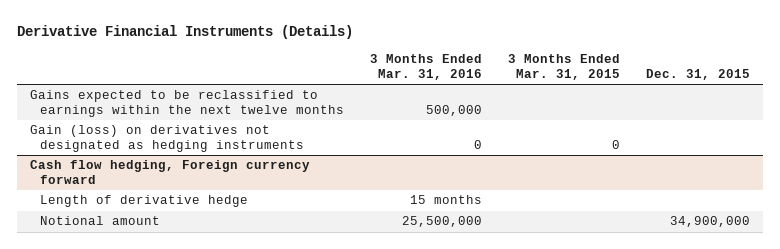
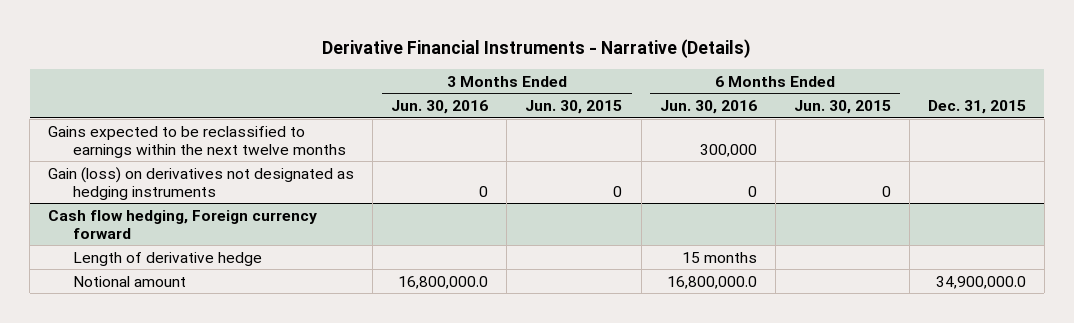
- Derivative Financial Instruments (Details)
+ Derivative Financial Instruments - Narrative (Details)
- | 3 Months Ended Mar. 31, 2016 | 3 Months Ended Mar. 31, 2015 | Dec. 31, 2015
+ | 3 Months Ended Jun. 30, 2016 | 3 Months Ended Jun. 30, 2015 | 6 Months Ended Jun. 30, 2016 | 6 Months Ended Jun. 30, 2015 | Dec. 31, 2015
@ Cash flow hedging, Foreign currency forward
- Notional amount | 25,500,000 | | 34,900,000
+ Notional amount | 16,800,000.0 | | 16,800,000.0 | | 34,900,000.0

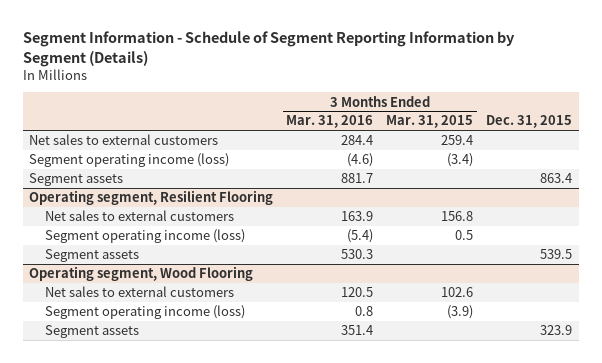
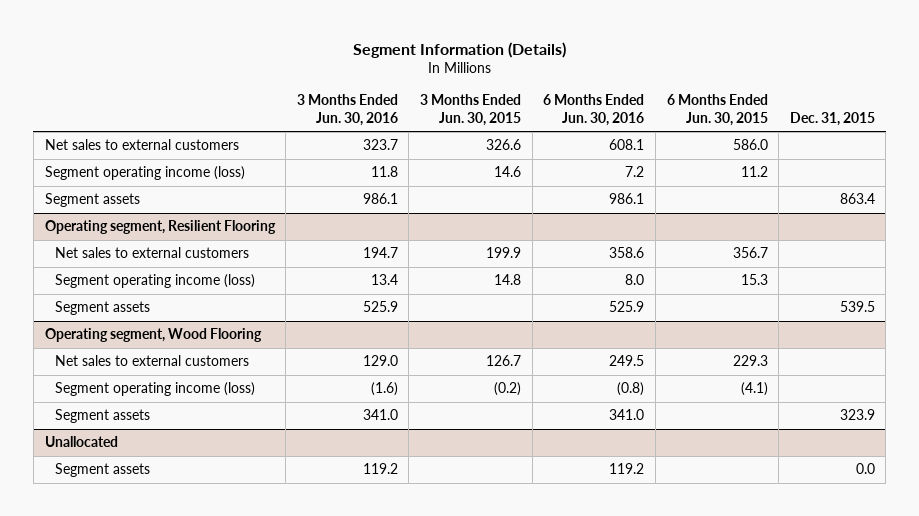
- Segment Information - Schedule of Segment Reporting Information by Segment (Details)
+ Segment Information (Details)
- | 3 Months Ended Mar. 31, 2016 | 3 Months Ended Mar. 31, 2015 | Dec. 31, 2015
+ | 3 Months Ended Jun. 30, 2016 | 3 Months Ended Jun. 30, 2015 | 6 Months Ended Jun. 30, 2016 | 6 Months Ended Jun. 30, 2015 | Dec. 31, 2015
+ Unallocated
+ Segment assets | 119.2 | | 119.2 | | 0.0

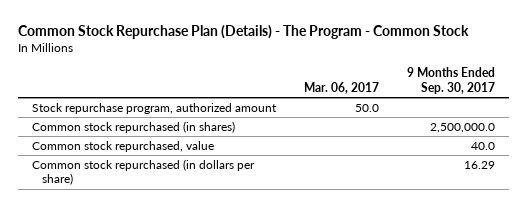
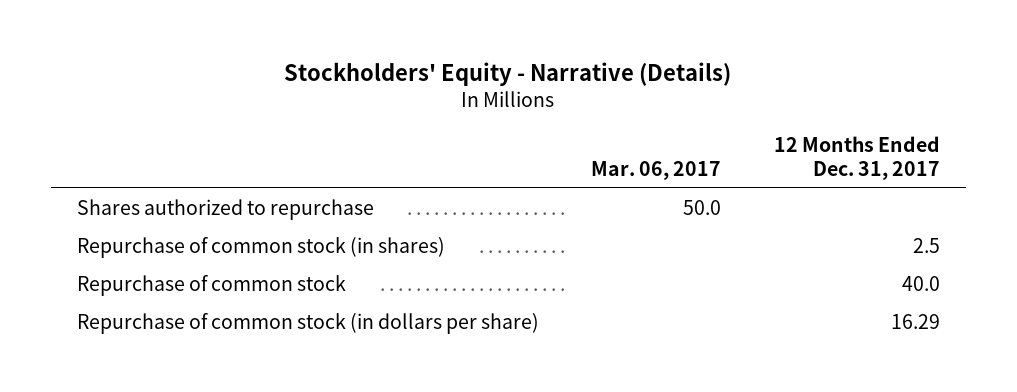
- Common Stock Repurchase Plan (Details) - The Program - Common Stock
+ Stockholders' Equity - Narrative (Details)
- | Mar. 06, 2017 | 9 Months Ended Sep. 30, 2017
+ | Mar. 06, 2017 | 12 Months Ended Dec. 31, 2017
- Stock repurchase program, authorized amount | 50.0 |
- Common stock repurchased (in shares) | | 2,500,000.0
- Common stock repurchased, value | | 40.0
- Common stock repurchased (in dollars per share) | | 16.29
+ Shares authorized to repurchase | 50.0 |
+ Repurchase of common stock (in shares) | | 2.5
+ Repurchase of common stock | | 40.0
+ Repurchase of common stock (in dollars per share) | | 16.29

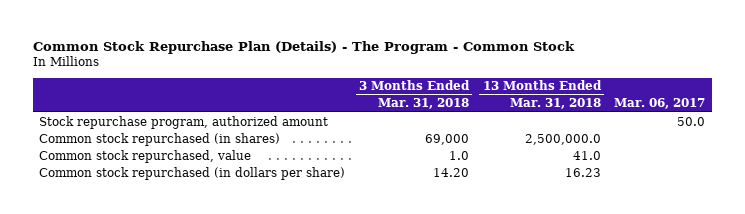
- Stockholders' Equity - Narrative (Details)
+ Common Stock Repurchase Plan (Details) - The Program - Common Stock
- | Mar. 06, 2017 | 12 Months Ended Dec. 31, 2017
+ | 3 Months Ended Mar. 31, 2018 | 13 Months Ended Mar. 31, 2018 | Mar. 06, 2017
- Shares authorized to repurchase | 50.0 |
- Repurchase of common stock (in shares) | | 2.5
- Repurchase of common stock | | 40.0
- Repurchase of common stock (in dollars per share) | | 16.29
+ Stock repurchase program, authorized amount | | | 50.0
+ Common stock repurchased (in shares) | 69,000 | 2,500,000.0 |
+ Common stock repurchased, value | 1.0 | 41.0 |
+ Common stock repurchased (in dollars per share) | 14.20 | 16.23 |

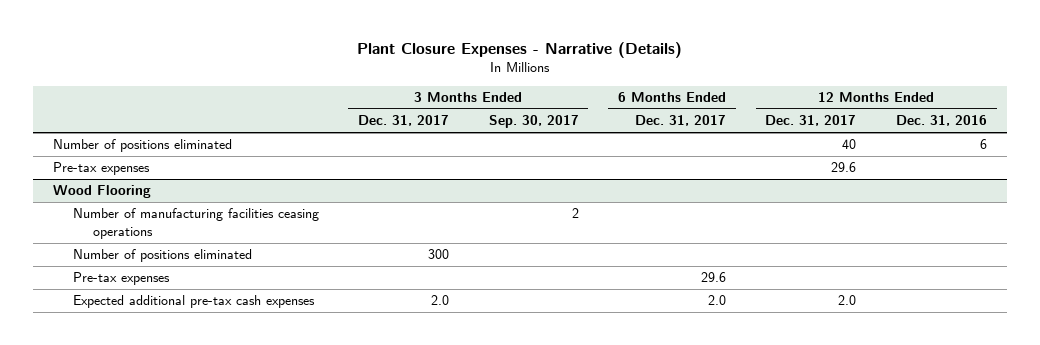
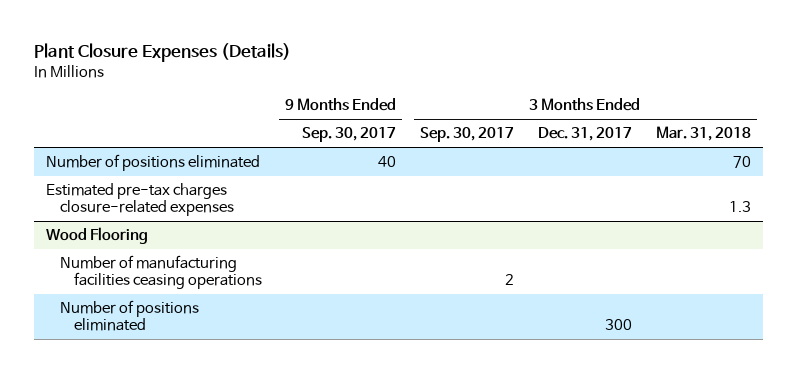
- Plant Closure Expenses - Narrative (Details)
+ Plant Closure Expenses (Details)
- | 3 Months Ended Dec. 31, 2017 | 3 Months Ended Sep. 30, 2017 | 6 Months Ended Dec. 31, 2017 | 12 Months Ended Dec. 31, 2017 | 12 Months Ended Dec. 31, 2016
+ | 9 Months Ended Sep. 30, 2017 | 3 Months Ended Sep. 30, 2017 | 3 Months Ended Dec. 31, 2017 | 3 Months Ended Mar. 31, 2018
- Pre-tax expenses | | | | 29.6 |
+ Estimated pre-tax charges closure-related expenses | | | | 1.3
@ Wood Flooring
- Pre-tax expenses | | | 29.6 | |
- Expected additional pre-tax cash expenses | 2.0 | | 2.0 | 2.0 |

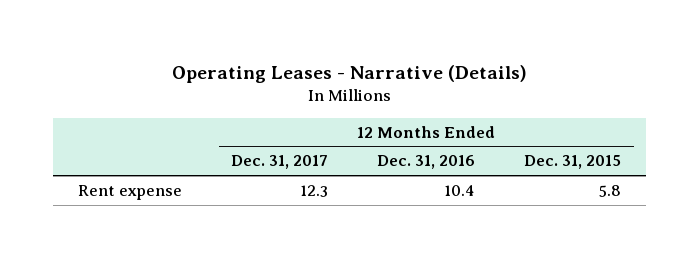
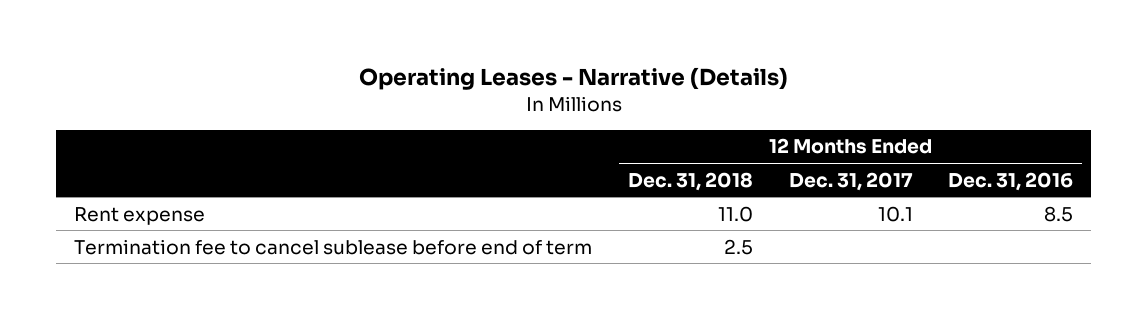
- | 12 Months Ended Dec. 31, 2017 | 12 Months Ended Dec. 31, 2016 | 12 Months Ended Dec. 31, 2015
+ | 12 Months Ended Dec. 31, 2018 | 12 Months Ended Dec. 31, 2017 | 12 Months Ended Dec. 31, 2016
- Rent expense | 12.3 | 10.4 | 5.8
+ Rent expense | 11.0 | 10.1 | 8.5
+ Termination fee to cancel sublease before end of term | 2.5 | |

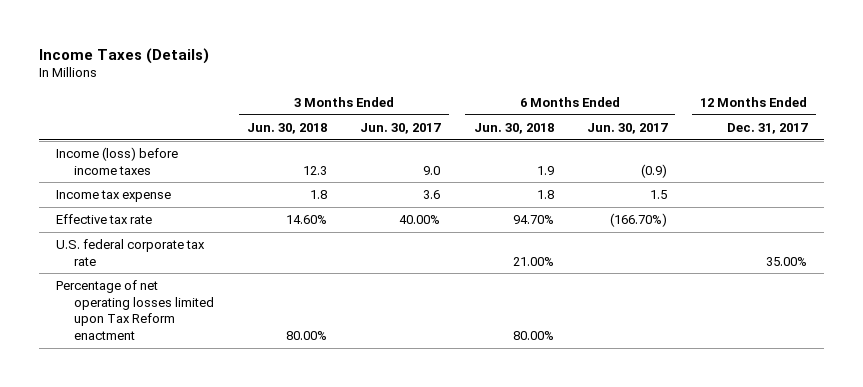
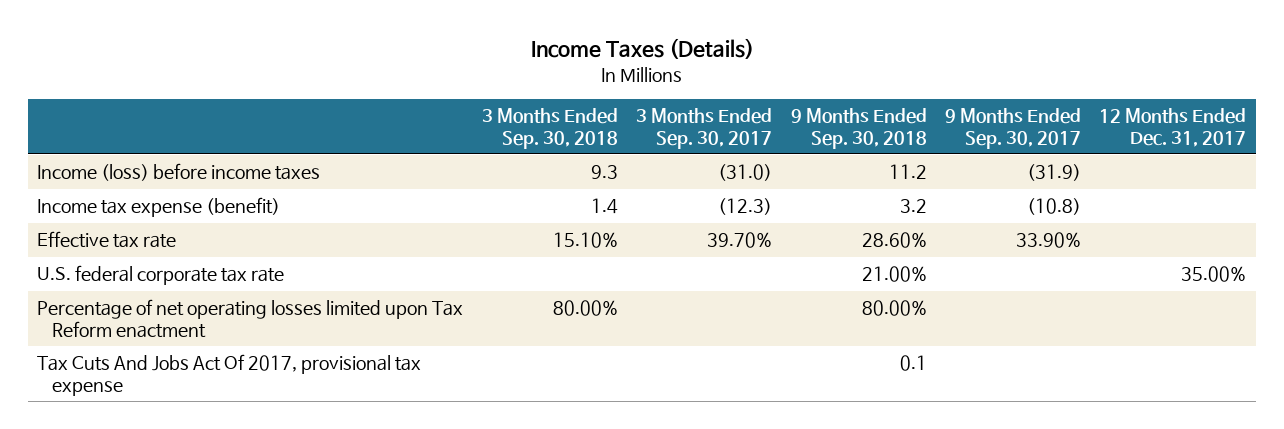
- | 3 Months Ended Jun. 30, 2018 | 3 Months Ended Jun. 30, 2017 | 6 Months Ended Jun. 30, 2018 | 6 Months Ended Jun. 30, 2017 | 12 Months Ended Dec. 31, 2017
+ | 3 Months Ended Sep. 30, 2018 | 3 Months Ended Sep. 30, 2017 | 9 Months Ended Sep. 30, 2018 | 9 Months Ended Sep. 30, 2017 | 12 Months Ended Dec. 31, 2017
- Income tax expense | 1.8 | 3.6 | 1.8 | 1.5 |
+ Income tax expense (benefit) | 1.4 | (12.3) | 3.2 | (10.8) |
+ Tax Cuts And Jobs Act Of 2017, provisional tax expense | | | 0.1 | |

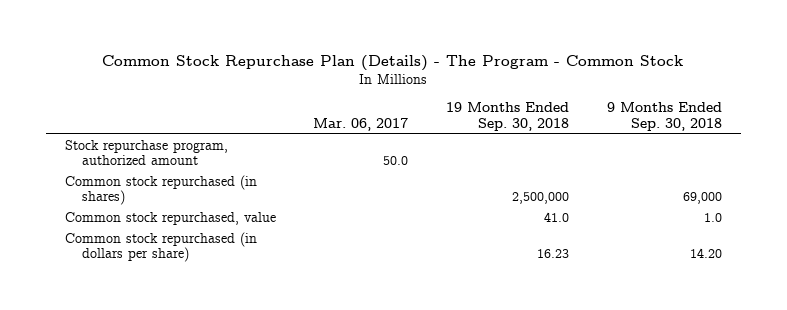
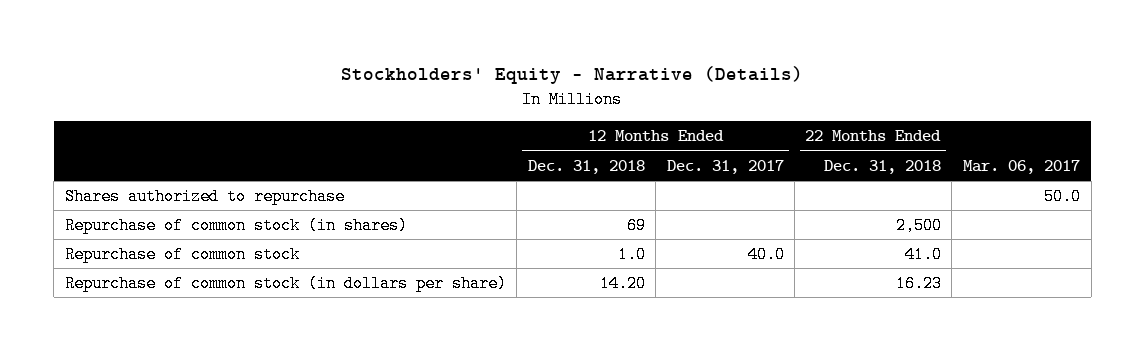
- Common Stock Repurchase Plan (Details) - The Program - Common Stock
+ Stockholders' Equity - Narrative (Details)
- | Mar. 06, 2017 | 19 Months Ended Sep. 30, 2018 | 9 Months Ended Sep. 30, 2018
+ | 12 Months Ended Dec. 31, 2018 | 12 Months Ended Dec. 31, 2017 | 22 Months Ended Dec. 31, 2018 | Mar. 06, 2017
- Stock repurchase program, authorized amount | 50.0 | |
- Common stock repurchased (in shares) | | 2,500,000 | 69,000
- Common stock repurchased, value | | 41.0 | 1.0
- Common stock repurchased (in dollars per share) | | 16.23 | 14.20
+ Shares authorized to repurchase | | | | 50.0
+ Repurchase of common stock (in shares) | 69 | | 2,500 |
+ Repurchase of common stock | 1.0 | 40.0 | 41.0 |
+ Repurchase of common stock (in dollars per share) | 14.20 | | 16.23 |

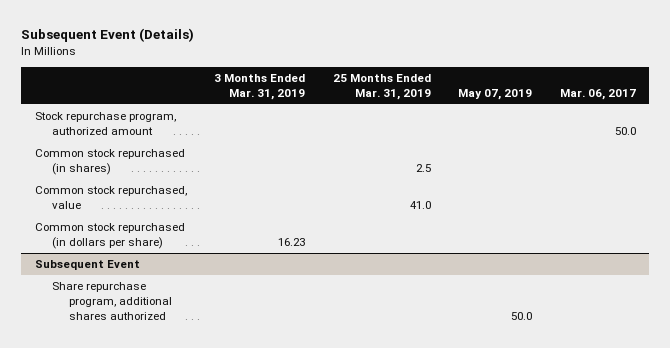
- Stockholders' Equity - Narrative (Details)
+ Subsequent Event (Details)
- | 12 Months Ended Dec. 31, 2018 | 12 Months Ended Dec. 31, 2017 | 22 Months Ended Dec. 31, 2018 | Mar. 06, 2017
+ | 3 Months Ended Mar. 31, 2019 | 25 Months Ended Mar. 31, 2019 | May 07, 2019 | Mar. 06, 2017
- Shares authorized to repurchase | | | | 50.0
- Repurchase of common stock (in shares) | 69 | | 2,500 |
- Repurchase of common stock | 1.0 | 40.0 | 41.0 |
- Repurchase of common stock (in dollars per share) | 14.20 | | 16.23 |
+ Stock repurchase program, authorized amount | | | | 50.0
+ Common stock repurchased (in shares) | | 2.5 | |
+ Common stock repurchased, value | | 41.0 | |
+ Common stock repurchased (in dollars per share) | 16.23 | | |
+ Subsequent Event
+ Share repurchase program, additional shares authorized | | | 50.0 |

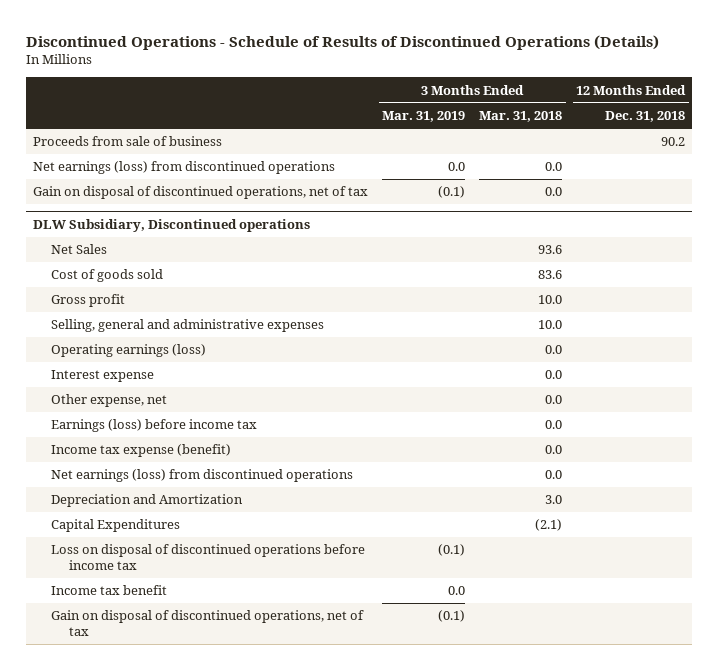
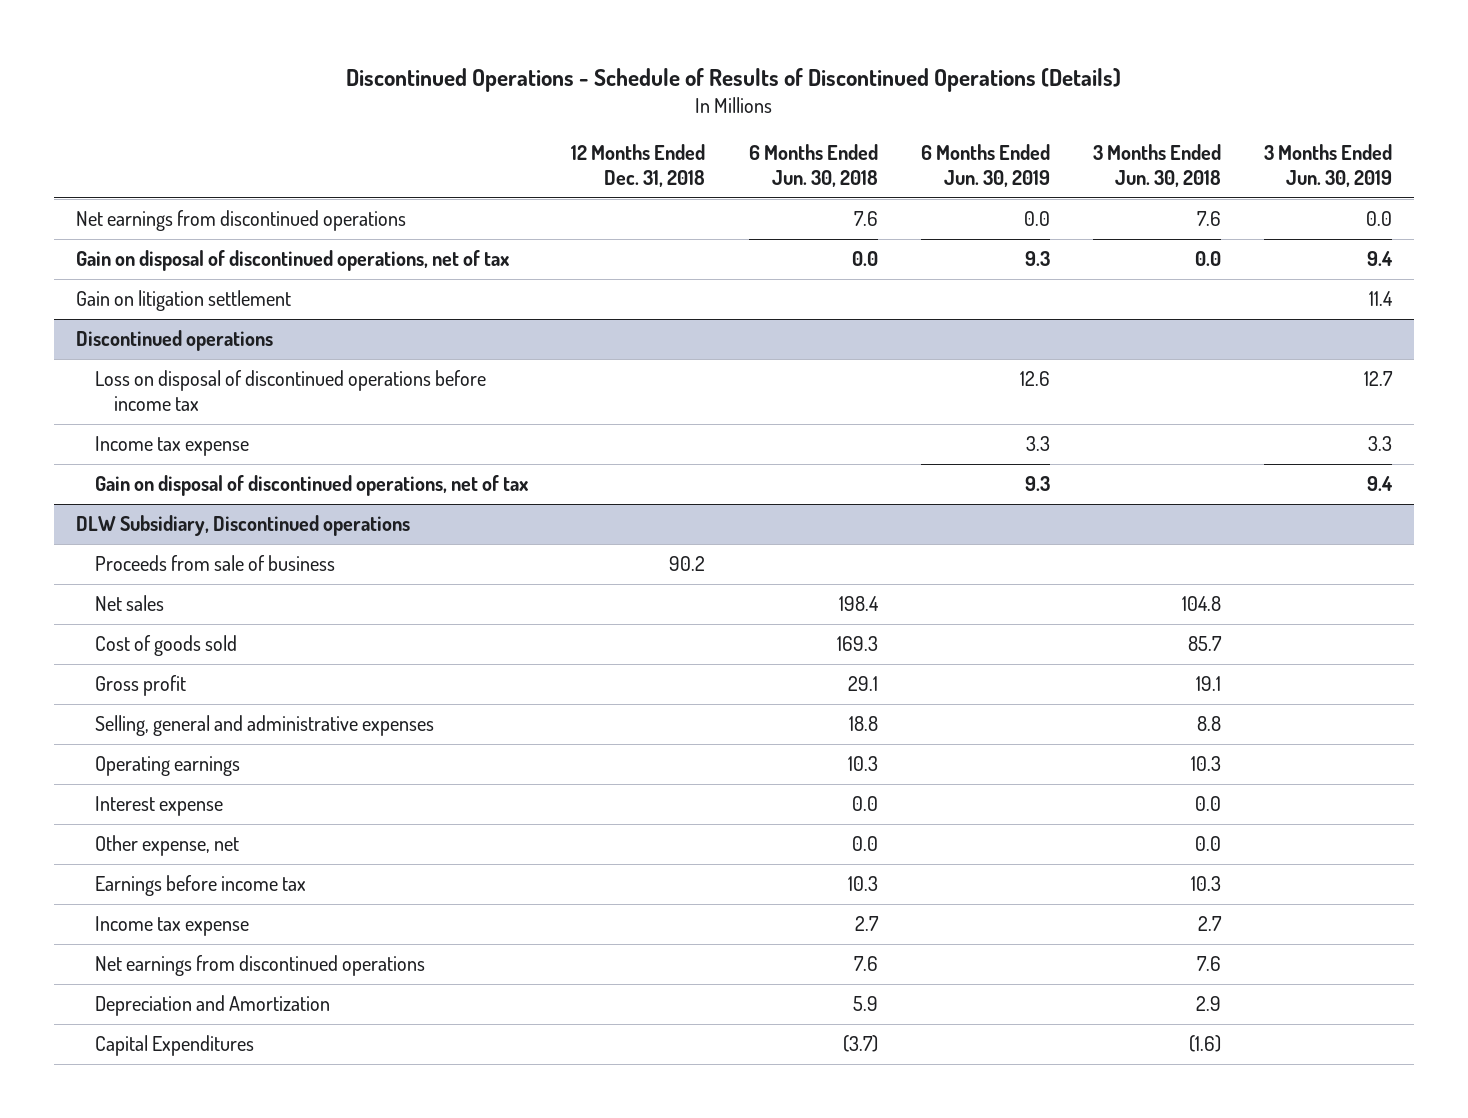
- | 3 Months Ended Mar. 31, 2019 | 3 Months Ended Mar. 31, 2018 | 12 Months Ended Dec. 31, 2018
+ | 12 Months Ended Dec. 31, 2018 | 6 Months Ended Jun. 30, 2018 | 6 Months Ended Jun. 30, 2019 | 3 Months Ended Jun. 30, 2018 | 3 Months Ended Jun. 30, 2019
- Proceeds from sale of business | | | 90.2
- Net earnings (loss) from discontinued operations | 0.0 | 0.0 |
+ Net earnings from discontinued operations | | 7.6 | 0.0 | 7.6 | 0.0
+ Gain on litigation settlement | | | | | 11.4
+ Discontinued operations
+ Loss on disposal of discontinued operations before income tax | | | 12.6 | | 12.7
+ Income tax expense | | | 3.3 | | 3.3
+ Gain on disposal of discontinued operations, net of tax | | | 9.3 | | 9.4
@ DLW Subsidiary, Discontinued operations
- Net Sales | | 93.6 |
+ Proceeds from sale of business | 90.2 | | | |
+ Net sales | | 198.4 | | 104.8 |
- Operating earnings (loss) | | 0.0 |
+ Operating earnings | | 10.3 | | 10.3 |
- Earnings (loss) before income tax | | 0.0 |
- Income tax expense (benefit) | | 0.0 |
- Net earnings (loss) from discontinued operations | | 0.0 |
+ Earnings before income tax | | 10.3 | | 10.3 |
+ Income tax expense | | 2.7 | | 2.7 |
+ Net earnings from discontinued operations | | 7.6 | | 7.6 |
- Loss on disposal of discontinued operations before income tax | (0.1) | |
- Income tax benefit | 0.0 | |
- Gain on disposal of discontinued operations, net of tax | (0.1) | |

